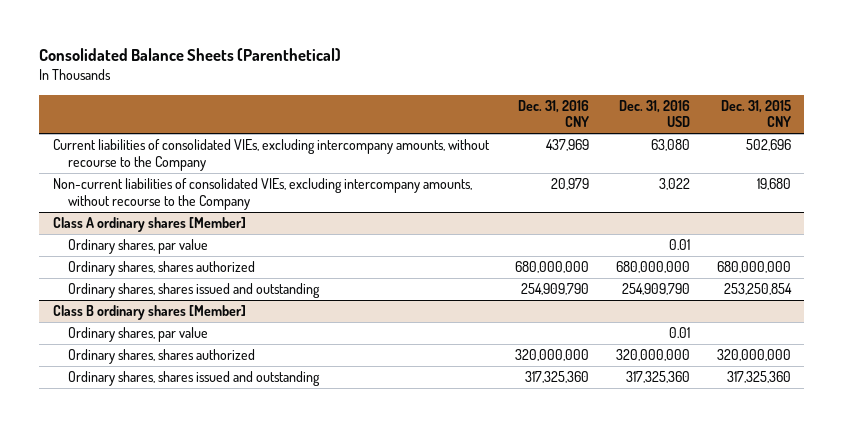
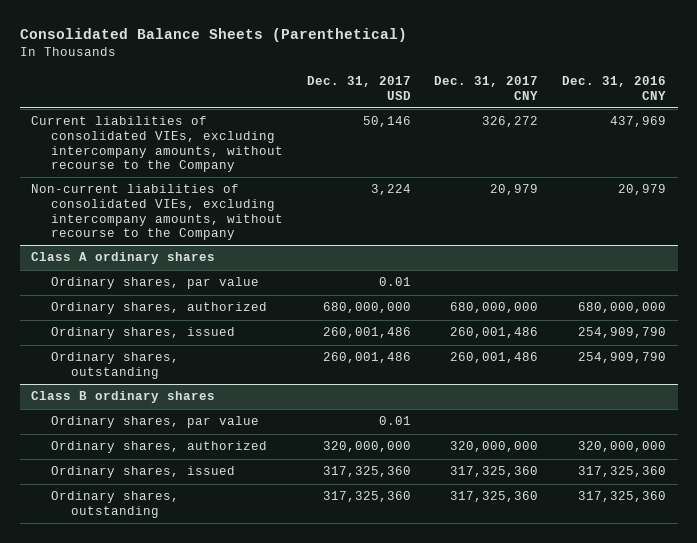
- | Dec. 31, 2016 CNY | Dec. 31, 2016 USD | Dec. 31, 2015 CNY
+ | Dec. 31, 2017 USD | Dec. 31, 2017 CNY | Dec. 31, 2016 CNY
- Class A ordinary shares [Member]
+ Class A ordinary shares
- Ordinary shares, shares authorized | 680,000,000 | 680,000,000 | 680,000,000
- Ordinary shares, shares issued and outstanding | 254,909,790 | 254,909,790 | 253,250,854
- Class B ordinary shares [Member]
+ Ordinary shares, authorized | 680,000,000 | 680,000,000 | 680,000,000
+ Ordinary shares, issued | 260,001,486 | 260,001,486 | 254,909,790
+ Ordinary shares, outstanding | 260,001,486 | 260,001,486 | 254,909,790
+ Class B ordinary shares
- Ordinary shares, shares authorized | 320,000,000 | 320,000,000 | 320,000,000
- Ordinary shares, shares issued and outstanding | 317,325,360 | 317,325,360 | 317,325,360
+ Ordinary shares, authorized | 320,000,000 | 320,000,000 | 320,000,000
+ Ordinary shares, issued | 317,325,360 | 317,325,360 | 317,325,360
+ Ordinary shares, outstanding | 317,325,360 | 317,325,360 | 317,325,360

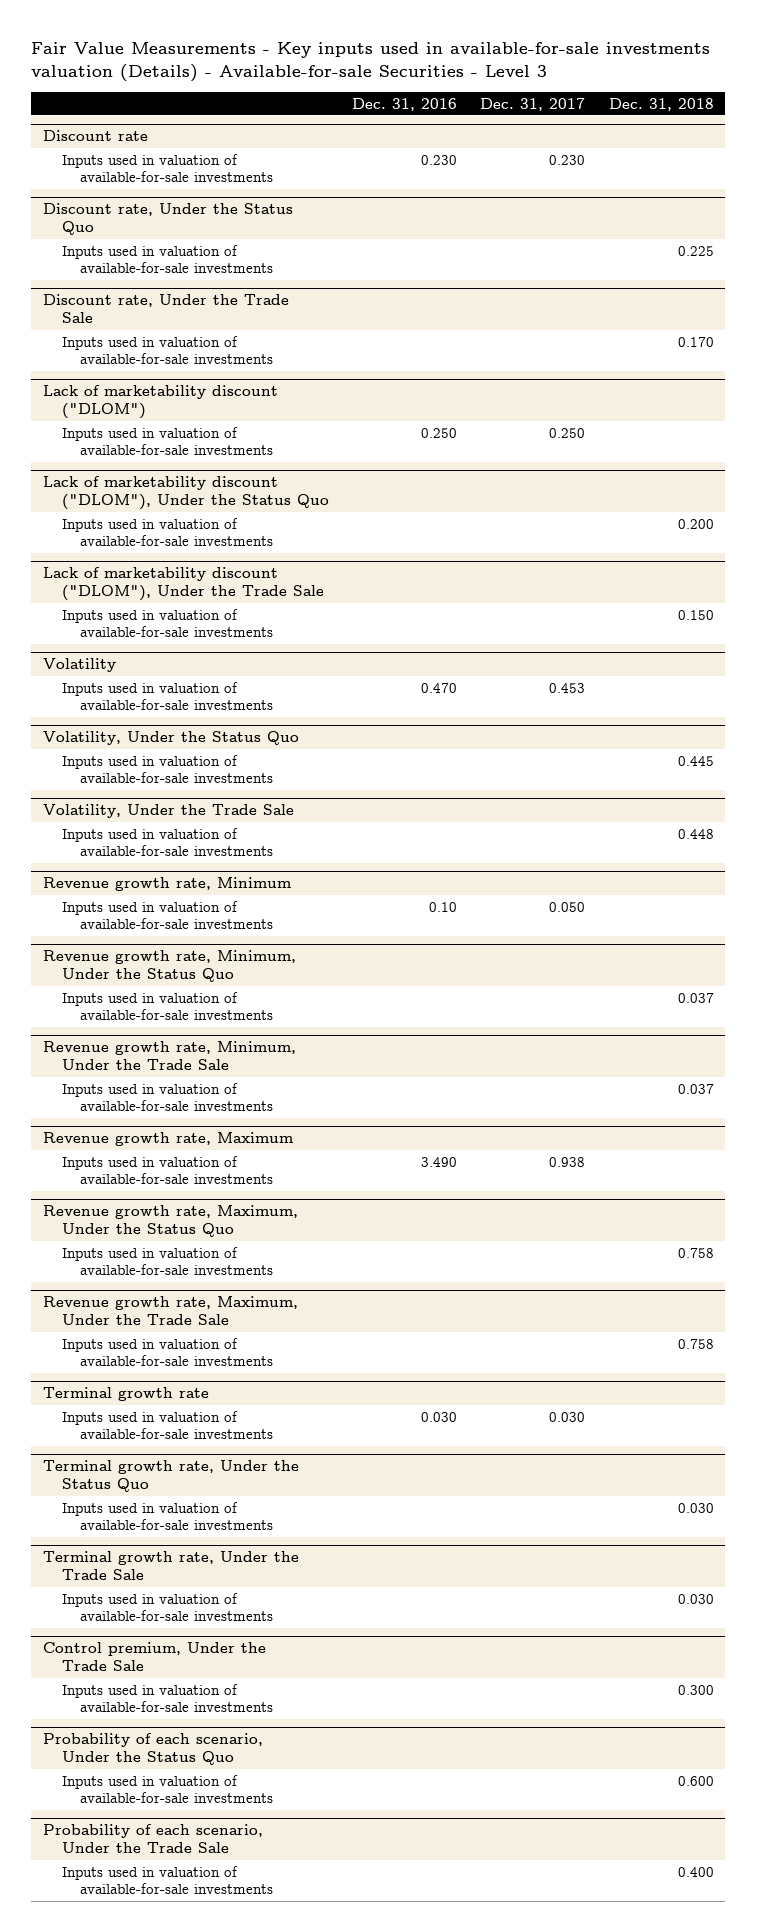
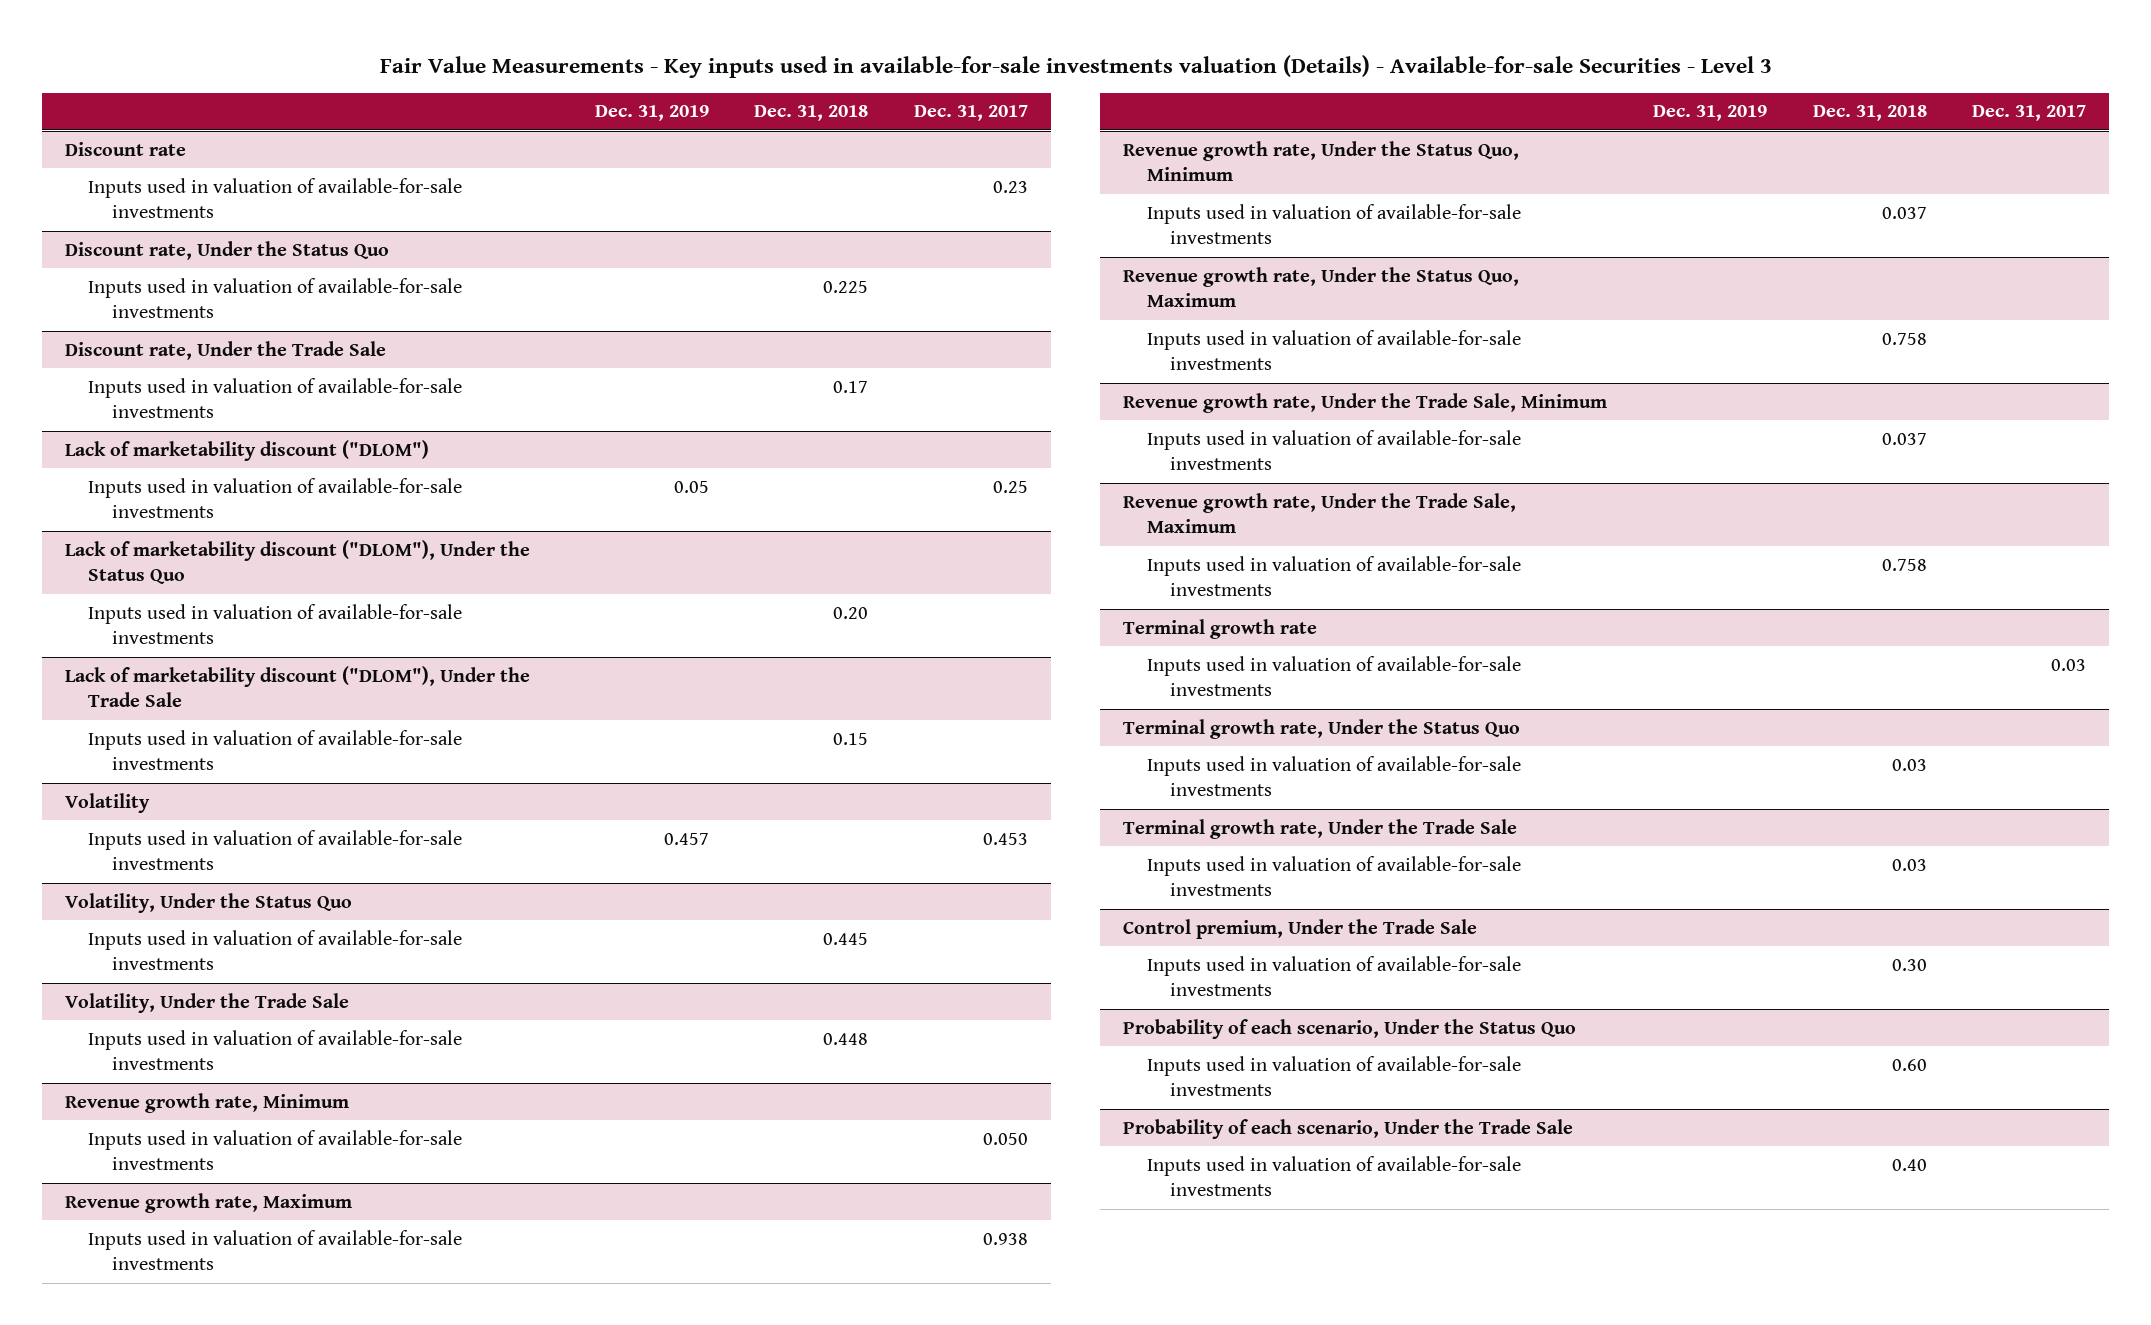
- | Dec. 31, 2016 | Dec. 31, 2017 | Dec. 31, 2018
+ | Dec. 31, 2019 | Dec. 31, 2018 | Dec. 31, 2017
@ Discount rate
- Inputs used in valuation of available-for-sale investments | 0.230 | 0.230 |
+ Inputs used in valuation of available-for-sale investments | | | 0.23
@ Discount rate, Under the Trade Sale
- Inputs used in valuation of available-for-sale investments | | | 0.170
+ Inputs used in valuation of available-for-sale investments | | 0.17 |
@ Lack of marketability discount ("DLOM")
- Inputs used in valuation of available-for-sale investments | 0.250 | 0.250 |
+ Inputs used in valuation of available-for-sale investments | 0.05 | | 0.25
@ Lack of marketability discount ("DLOM"), Under the Status Quo
- Inputs used in valuation of available-for-sale investments | | | 0.200
+ Inputs used in valuation of available-for-sale investments | | 0.20 |
@ Lack of marketability discount ("DLOM"), Under the Trade Sale
- Inputs used in valuation of available-for-sale investments | | | 0.150
+ Inputs used in valuation of available-for-sale investments | | 0.15 |
- Revenue growth rate, Minimum, Under the Status Quo
- Inputs used in valuation of available-for-sale investments | | | 0.037
- Revenue growth rate, Minimum, Under the Trade Sale
- Inputs used in valuation of available-for-sale investments | | | 0.037
- Revenue growth rate, Maximum, Under the Status Quo
+ Revenue growth rate, Under the Status Quo, Minimum
+ Inputs used in valuation of available-for-sale investments | | 0.037 |
+ Revenue growth rate, Under the Status Quo, Maximum
- Revenue growth rate, Maximum, Under the Trade Sale
+ Revenue growth rate, Under the Trade Sale, Minimum
+ Inputs used in valuation of available-for-sale investments | | 0.037 |
+ Revenue growth rate, Under the Trade Sale, Maximum
@ Terminal growth rate
- Inputs used in valuation of available-for-sale investments | 0.030 | 0.030 |
+ Inputs used in valuation of available-for-sale investments | | | 0.03
@ Terminal growth rate, Under the Status Quo
- Inputs used in valuation of available-for-sale investments | | | 0.030
+ Inputs used in valuation of available-for-sale investments | | 0.03 |
@ Terminal growth rate, Under the Trade Sale
- Inputs used in valuation of available-for-sale investments | | | 0.030
+ Inputs used in valuation of available-for-sale investments | | 0.03 |
@ Control premium, Under the Trade Sale
- Inputs used in valuation of available-for-sale investments | | | 0.300
+ Inputs used in valuation of available-for-sale investments | | 0.30 |
@ Probability of each scenario, Under the Status Quo
- Inputs used in valuation of available-for-sale investments | | | 0.600
+ Inputs used in valuation of available-for-sale investments | | 0.60 |
@ Probability of each scenario, Under the Trade Sale
- Inputs used in valuation of available-for-sale investments | | | 0.400
+ Inputs used in valuation of available-for-sale investments | | 0.40 |

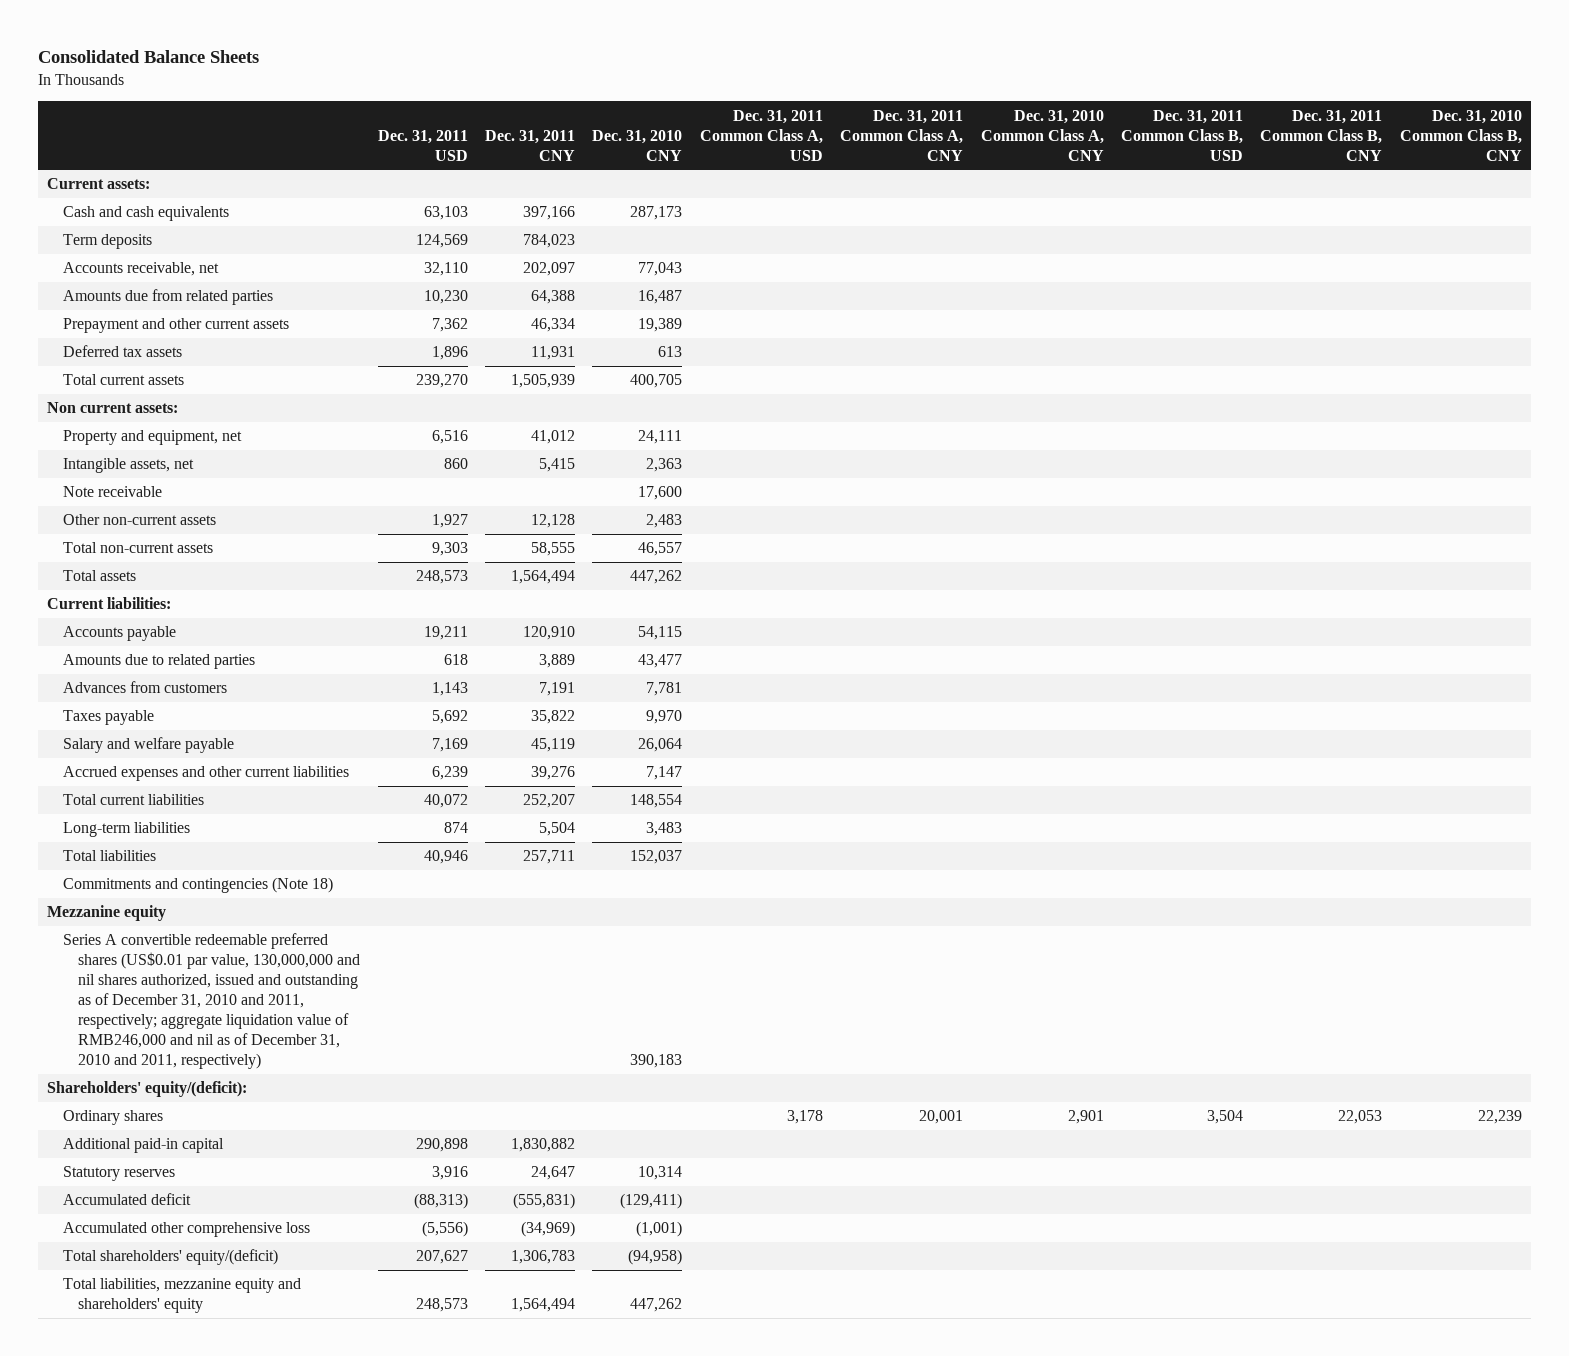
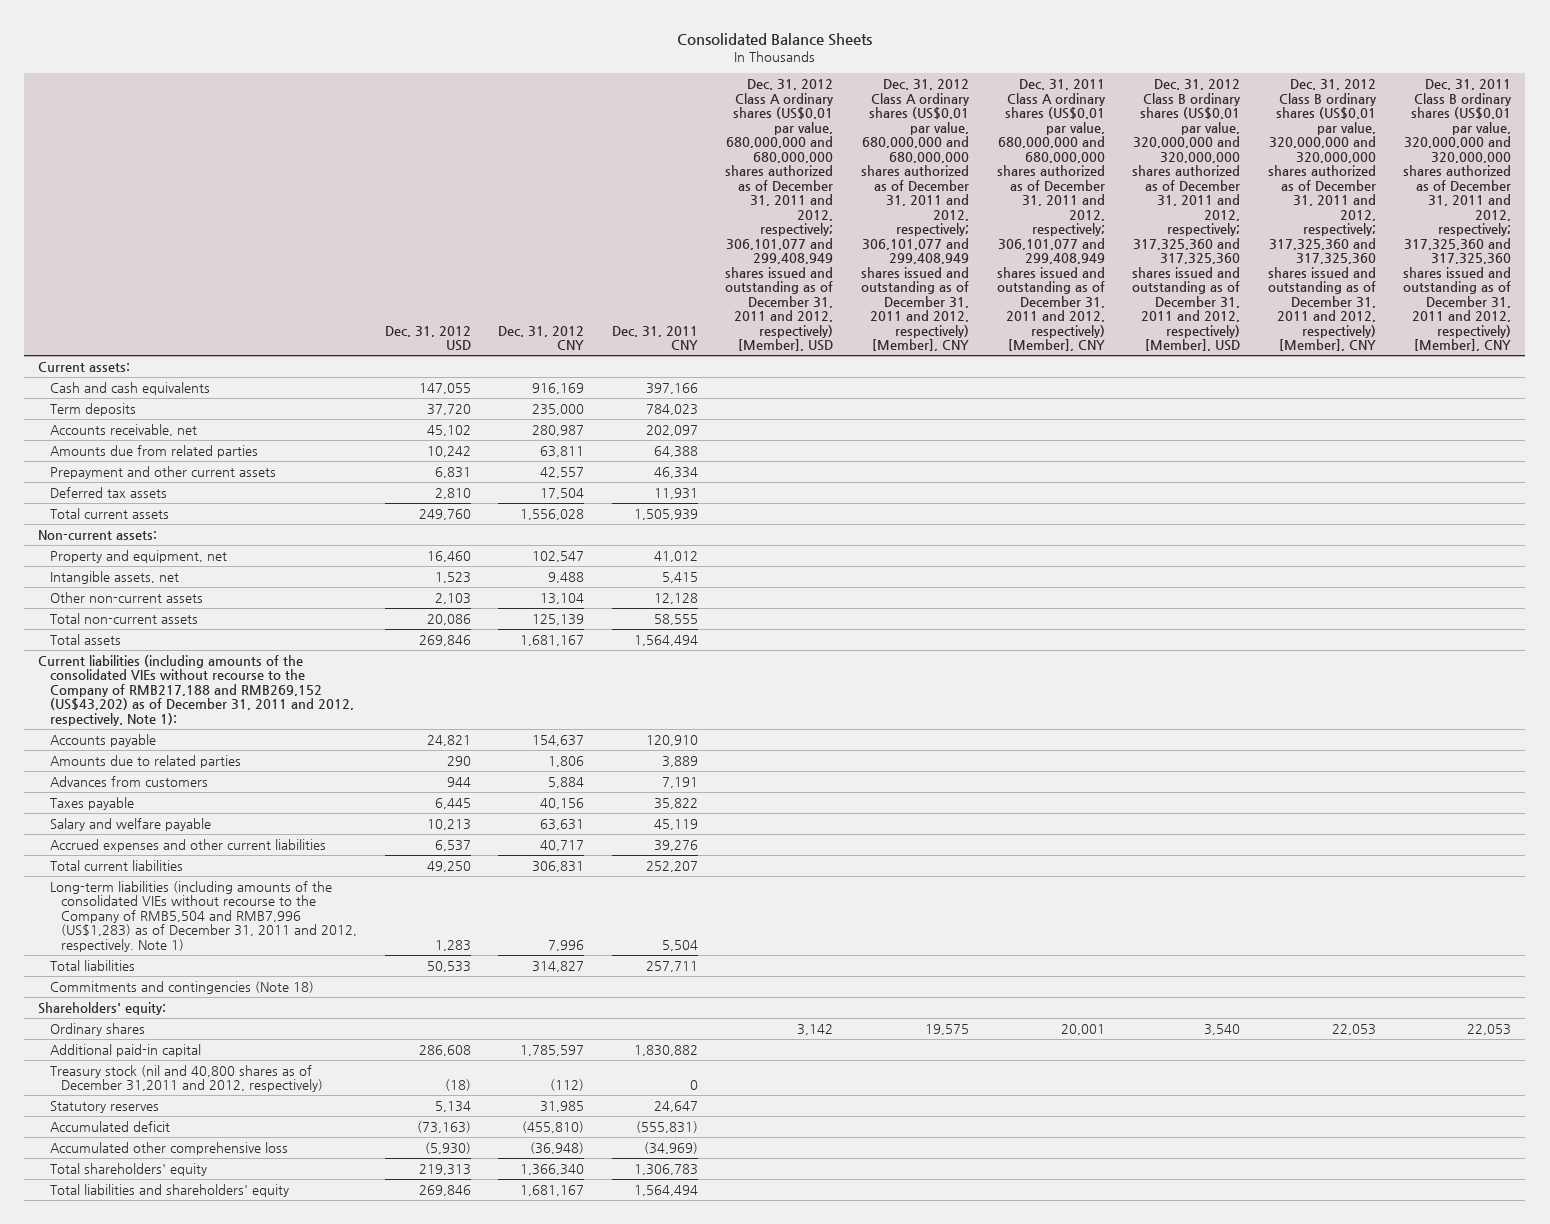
- | Dec. 31, 2011 USD | Dec. 31, 2011 CNY | Dec. 31, 2010 CNY | Dec. 31, 2011 Common Class A, USD | Dec. 31, 2011 Common Class A, CNY | Dec. 31, 2010 Common Class A, CNY | Dec. 31, 2011 Common Class B, USD | Dec. 31, 2011 Common Class B, CNY | Dec. 31, 2010 Common Class B, CNY
+ | Dec. 31, 2012 USD | Dec. 31, 2012 CNY | Dec. 31, 2011 CNY | Dec. 31, 2012 Class A ordinary shares (US$0.01 par value, 680,000,000 and 680,000,000 shares authorized as of December 31, 2011 and 2012, respectively; 306,101,077 and 299,408,949 shares issued and outstanding as of December 31, 2011 and 2012, respectively) [Member], USD | Dec. 31, 2012 Class A ordinary shares (US$0.01 par value, 680,000,000 and 680,000,000 shares authorized as of December 31, 2011 and 2012, respectively; 306,101,077 and 299,408,949 shares issued and outstanding as of December 31, 2011 and 2012, respectively) [Member], CNY | Dec. 31, 2011 Class A ordinary shares (US$0.01 par value, 680,000,000 and 680,000,000 shares authorized as of December 31, 2011 and 2012, respectively; 306,101,077 and 299,408,949 shares issued and outstanding as of December 31, 2011 and 2012, respectively) [Member], CNY | Dec. 31, 2012 Class B ordinary shares (US$0.01 par value, 320,000,000 and 320,000,000 shares authorized as of December 31, 2011 and 2012, respectively; 317,325,360 and 317,325,360 shares issued and outstanding as of December 31, 2011 and 2012, respectively) [Member], USD | Dec. 31, 2012 Class B ordinary shares (US$0.01 par value, 320,000,000 and 320,000,000 shares authorized as of December 31, 2011 and 2012, respectively; 317,325,360 and 317,325,360 shares issued and outstanding as of December 31, 2011 and 2012, respectively) [Member], CNY | Dec. 31, 2011 Class B ordinary shares (US$0.01 par value, 320,000,000 and 320,000,000 shares authorized as of December 31, 2011 and 2012, respectively; 317,325,360 and 317,325,360 shares issued and outstanding as of December 31, 2011 and 2012, respectively) [Member], CNY
- Non current assets:
+ Non-current assets:
- Note receivable | | | 17,600 | | | | | |
- Current liabilities:
+ Current liabilities (including amounts of the consolidated VIEs without recourse to the Company of RMB217,188 and RMB269,152 (US$43,202) as of December 31, 2011 and 2012, respectively. Note 1):
- Long-term liabilities | 874 | 5,504 | 3,483 | | | | | |
+ Long-term liabilities (including amounts of the consolidated VIEs without recourse to the Company of RMB5,504 and RMB7,996 (US$1,283) as of December 31, 2011 and 2012, respectively. Note 1) | 1,283 | 7,996 | 5,504 | | | | | |
- Mezzanine equity
- Series A convertible redeemable preferred shares (US$0.01 par value, 130,000,000 and nil shares authorized, issued and outstanding as of December 31, 2010 and 2011, respectively; aggregate liquidation value of RMB246,000 and nil as of December 31, 2010 and 2011, respectively) | | | 390,183 | | | | | |
- Shareholders' equity/(deficit):
+ Shareholders' equity:
+ Treasury stock (nil and 40,800 shares as of December 31,2011 and 2012, respectively) | (18) | (112) | 0 | | | | | |
- Total shareholders' equity/(deficit) | 207,627 | 1,306,783 | (94,958) | | | | | |
- Total liabilities, mezzanine equity and shareholders' equity | 248,573 | 1,564,494 | 447,262 | | | | | |
+ Total shareholders' equity | 219,313 | 1,366,340 | 1,306,783 | | | | | |
+ Total liabilities and shareholders' equity | 269,846 | 1,681,167 | 1,564,494 | | | | | |

